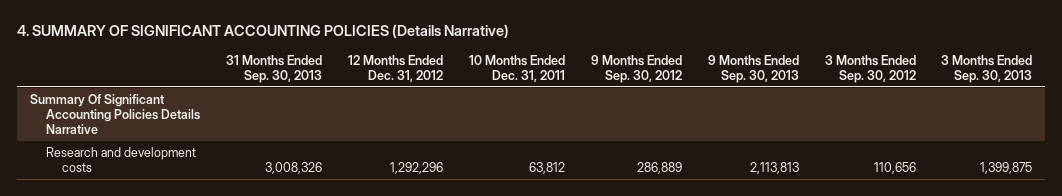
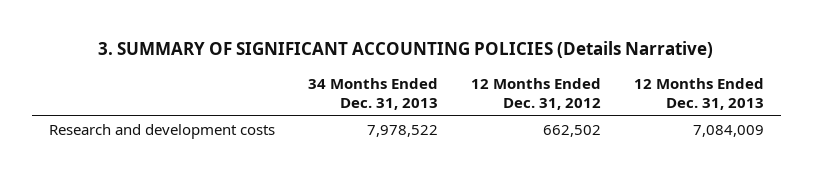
- 4. SUMMARY OF SIGNIFICANT ACCOUNTING POLICIES (Details Narrative)
+ 3. SUMMARY OF SIGNIFICANT ACCOUNTING POLICIES (Details Narrative)
- | 31 Months Ended Sep. 30, 2013 | 12 Months Ended Dec. 31, 2012 | 10 Months Ended Dec. 31, 2011 | 9 Months Ended Sep. 30, 2012 | 9 Months Ended Sep. 30, 2013 | 3 Months Ended Sep. 30, 2012 | 3 Months Ended Sep. 30, 2013
+ | 34 Months Ended Dec. 31, 2013 | 12 Months Ended Dec. 31, 2012 | 12 Months Ended Dec. 31, 2013
- Summary Of Significant Accounting Policies Details Narrative
- Research and development costs | 3,008,326 | 1,292,296 | 63,812 | 286,889 | 2,113,813 | 110,656 | 1,399,875
+ Research and development costs | 7,978,522 | 662,502 | 7,084,009

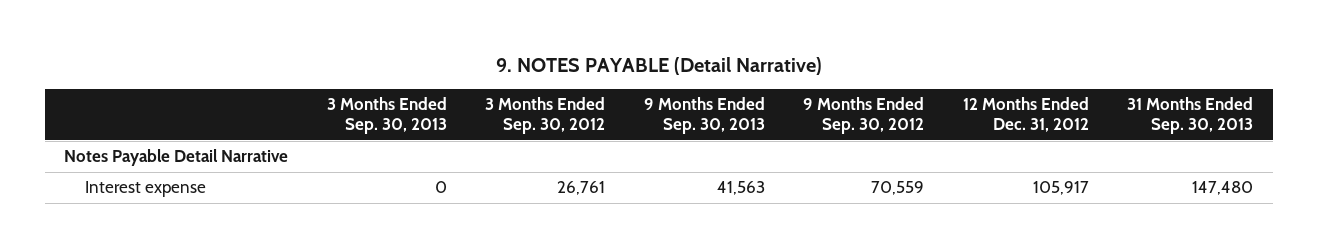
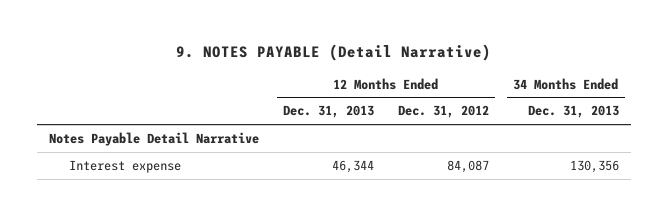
- | 3 Months Ended Sep. 30, 2013 | 3 Months Ended Sep. 30, 2012 | 9 Months Ended Sep. 30, 2013 | 9 Months Ended Sep. 30, 2012 | 12 Months Ended Dec. 31, 2012 | 31 Months Ended Sep. 30, 2013
+ | 12 Months Ended Dec. 31, 2013 | 12 Months Ended Dec. 31, 2012 | 34 Months Ended Dec. 31, 2013
- Interest expense | 0 | 26,761 | 41,563 | 70,559 | 105,917 | 147,480
+ Interest expense | 46,344 | 84,087 | 130,356

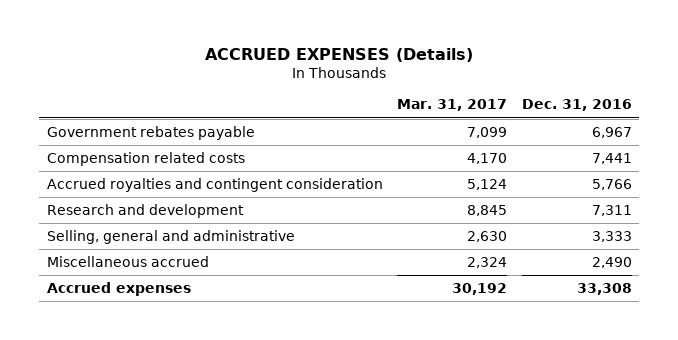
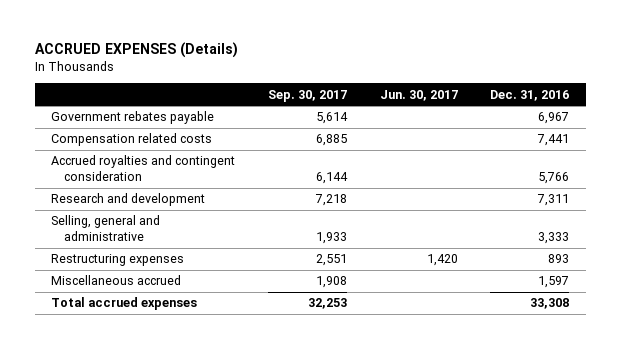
- | Mar. 31, 2017 | Dec. 31, 2016
+ | Sep. 30, 2017 | Jun. 30, 2017 | Dec. 31, 2016
- Miscellaneous accrued | 2,324 | 2,490
- Accrued expenses | 30,192 | 33,308
+ Restructuring expenses | 2,551 | 1,420 | 893
+ Miscellaneous accrued | 1,908 | | 1,597
+ Total accrued expenses | 32,253 | | 33,308

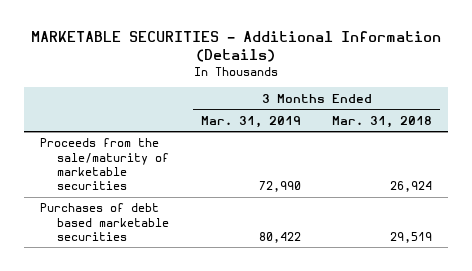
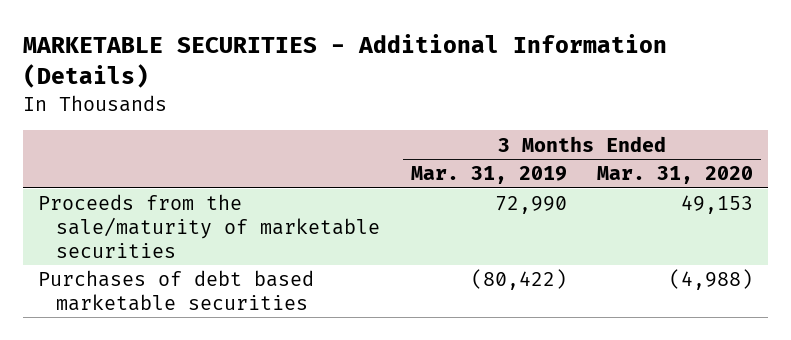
- | 3 Months Ended Mar. 31, 2019 | 3 Months Ended Mar. 31, 2018
+ | 3 Months Ended Mar. 31, 2019 | 3 Months Ended Mar. 31, 2020
- Purchases of debt based marketable securities | 80,422 | 29,519
+ Purchases of debt based marketable securities | (80,422) | (4,988)

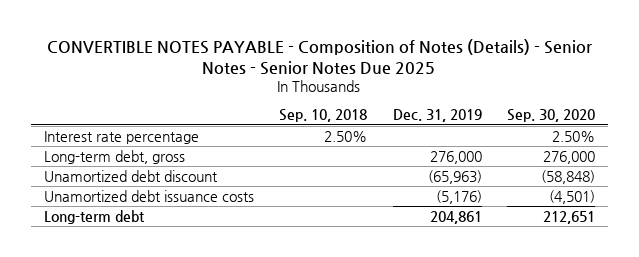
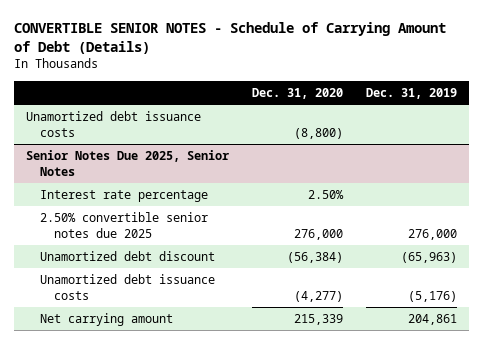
- CONVERTIBLE NOTES PAYABLE - Composition of Notes (Details) - Senior Notes - Senior Notes Due 2025
+ CONVERTIBLE SENIOR NOTES - Schedule of Carrying Amount of Debt (Details)
- | Sep. 10, 2018 | Dec. 31, 2019 | Sep. 30, 2020
+ | Dec. 31, 2020 | Dec. 31, 2019
+ Unamortized debt issuance costs | (8,800) |
+ Senior Notes Due 2025, Senior Notes
- Long-term debt, gross | | 276,000 | 276,000
+ 2.50% convertible senior notes due 2025 | 276,000 | 276,000
- Long-term debt | | 204,861 | 212,651
+ Net carrying amount | 215,339 | 204,861

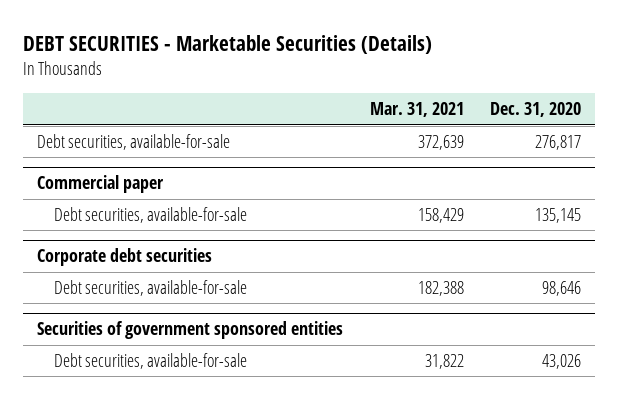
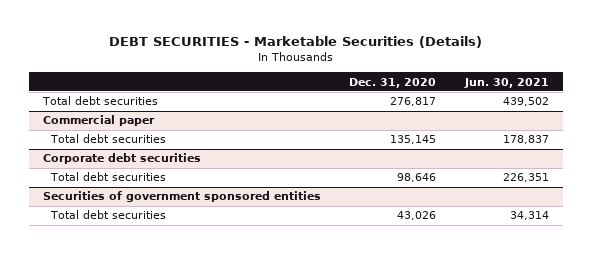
- | Mar. 31, 2021 | Dec. 31, 2020
+ | Dec. 31, 2020 | Jun. 30, 2021
- Debt securities, available-for-sale | 372,639 | 276,817
+ Total debt securities | 276,817 | 439,502
@ Commercial paper
- Debt securities, available-for-sale | 158,429 | 135,145
+ Total debt securities | 135,145 | 178,837
@ Corporate debt securities
- Debt securities, available-for-sale | 182,388 | 98,646
+ Total debt securities | 98,646 | 226,351
@ Securities of government sponsored entities
- Debt securities, available-for-sale | 31,822 | 43,026
+ Total debt securities | 43,026 | 34,314

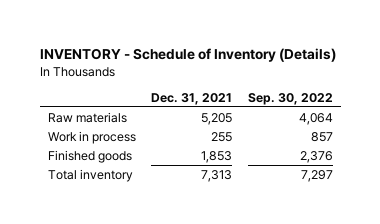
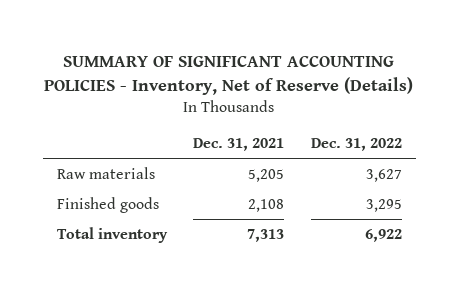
- INVENTORY - Schedule of Inventory (Details)
+ SUMMARY OF SIGNIFICANT ACCOUNTING POLICIES - Inventory, Net of Reserve (Details)
- | Dec. 31, 2021 | Sep. 30, 2022
+ | Dec. 31, 2021 | Dec. 31, 2022
- Work in process | 255 | 857
- Finished goods | 1,853 | 2,376
+ Finished goods | 2,108 | 3,295

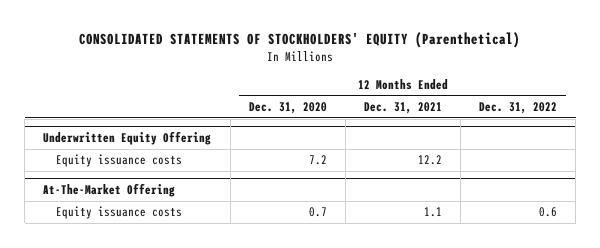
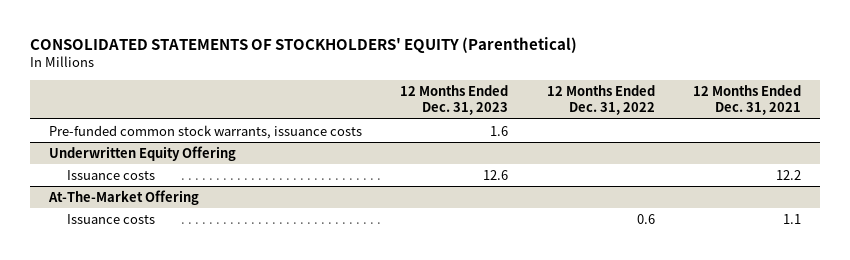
- | 12 Months Ended Dec. 31, 2020 | 12 Months Ended Dec. 31, 2021 | 12 Months Ended Dec. 31, 2022
+ | 12 Months Ended Dec. 31, 2023 | 12 Months Ended Dec. 31, 2022 | 12 Months Ended Dec. 31, 2021
+ Pre-funded common stock warrants, issuance costs | 1.6 | |
@ Underwritten Equity Offering
- Equity issuance costs | 7.2 | 12.2 |
+ Issuance costs | 12.6 | | 12.2
@ At-The-Market Offering
- Equity issuance costs | 0.7 | 1.1 | 0.6
+ Issuance costs | | 0.6 | 1.1

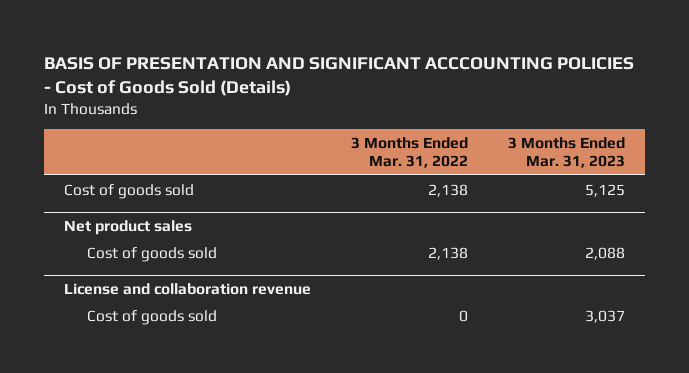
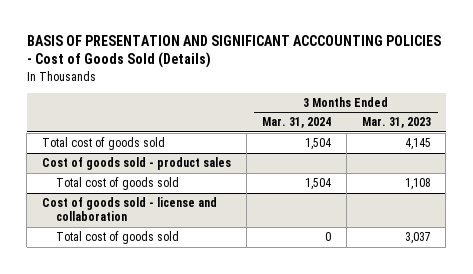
- | 3 Months Ended Mar. 31, 2022 | 3 Months Ended Mar. 31, 2023
+ | 3 Months Ended Mar. 31, 2024 | 3 Months Ended Mar. 31, 2023
- Cost of goods sold | 2,138 | 5,125
- Net product sales
- Cost of goods sold | 2,138 | 2,088
- License and collaboration revenue
- Cost of goods sold | 0 | 3,037
+ Total cost of goods sold | 1,504 | 4,145
+ Cost of goods sold - product sales
+ Total cost of goods sold | 1,504 | 1,108
+ Cost of goods sold - license and collaboration
+ Total cost of goods sold | 0 | 3,037

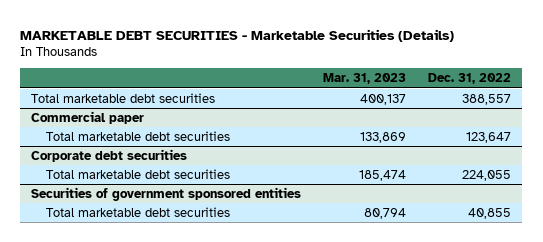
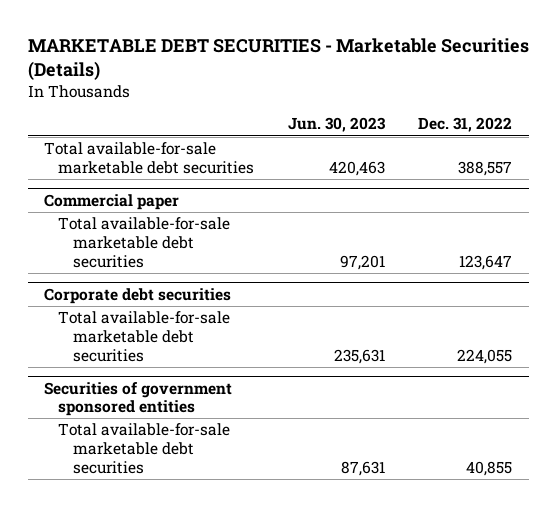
- | Mar. 31, 2023 | Dec. 31, 2022
+ | Jun. 30, 2023 | Dec. 31, 2022
- Total marketable debt securities | 400,137 | 388,557
+ Total available-for-sale marketable debt securities | 420,463 | 388,557
@ Commercial paper
- Total marketable debt securities | 133,869 | 123,647
+ Total available-for-sale marketable debt securities | 97,201 | 123,647
@ Corporate debt securities
- Total marketable debt securities | 185,474 | 224,055
+ Total available-for-sale marketable debt securities | 235,631 | 224,055
@ Securities of government sponsored entities
- Total marketable debt securities | 80,794 | 40,855
+ Total available-for-sale marketable debt securities | 87,631 | 40,855

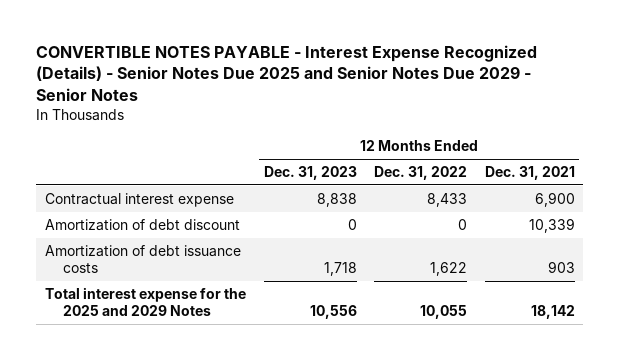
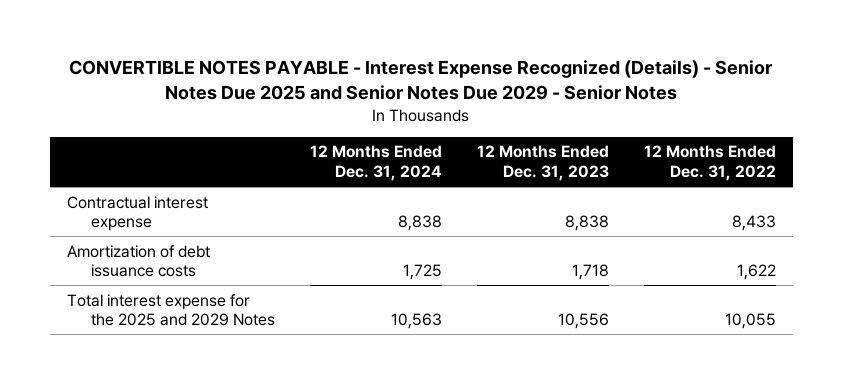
- | 12 Months Ended Dec. 31, 2023 | 12 Months Ended Dec. 31, 2022 | 12 Months Ended Dec. 31, 2021
+ | 12 Months Ended Dec. 31, 2024 | 12 Months Ended Dec. 31, 2023 | 12 Months Ended Dec. 31, 2022
- Amortization of debt discount | 0 | 0 | 10,339

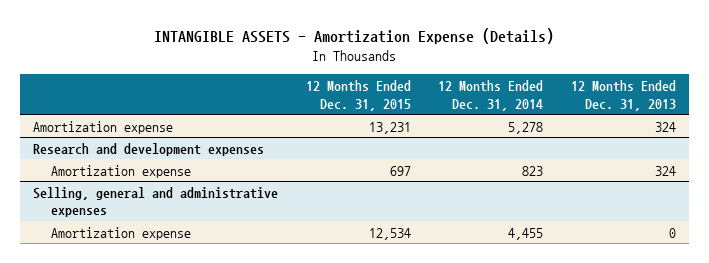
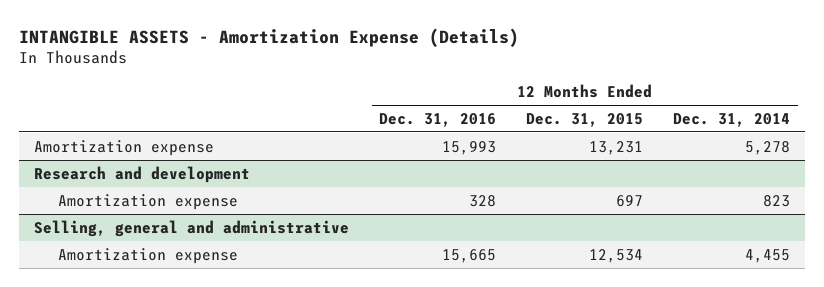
- | 12 Months Ended Dec. 31, 2015 | 12 Months Ended Dec. 31, 2014 | 12 Months Ended Dec. 31, 2013
+ | 12 Months Ended Dec. 31, 2016 | 12 Months Ended Dec. 31, 2015 | 12 Months Ended Dec. 31, 2014
- Research and development expenses
+ Research and development
- Selling, general and administrative expenses
+ Selling, general and administrative

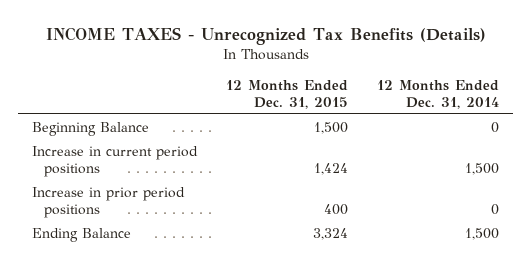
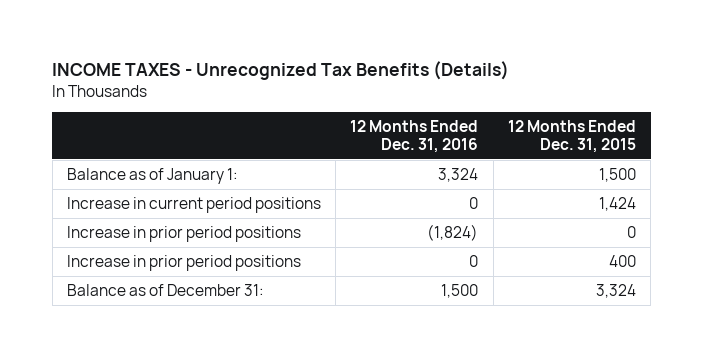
- | 12 Months Ended Dec. 31, 2015 | 12 Months Ended Dec. 31, 2014
+ | 12 Months Ended Dec. 31, 2016 | 12 Months Ended Dec. 31, 2015
- Beginning Balance | 1,500 | 0
+ Balance as of January 1: | 3,324 | 1,500
+ Increase in prior period positions | (1,824) | 0
- Ending Balance | 3,324 | 1,500
+ Balance as of December 31: | 1,500 | 3,324

